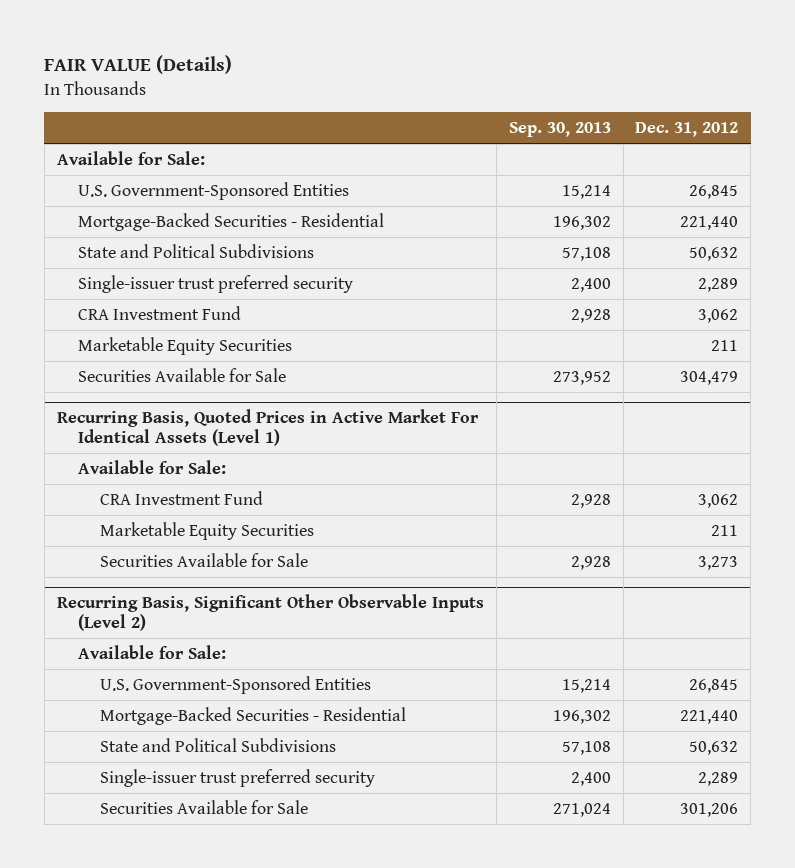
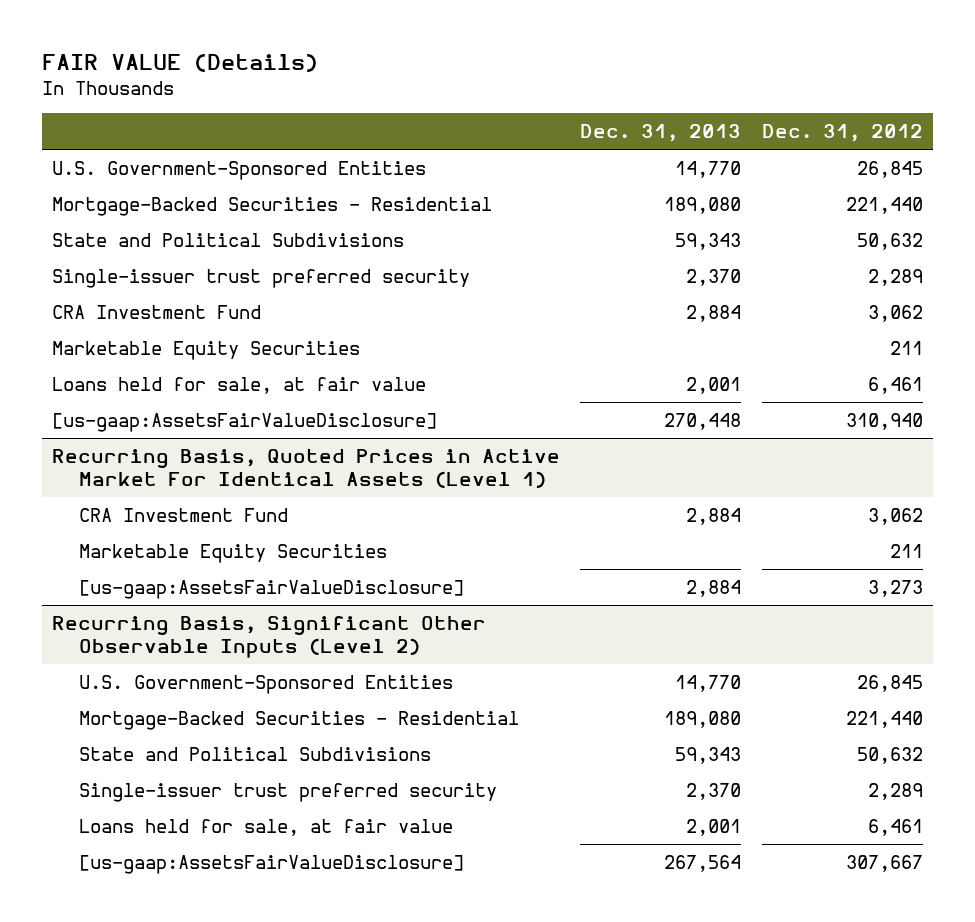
- | Sep. 30, 2013 | Dec. 31, 2012
+ | Dec. 31, 2013 | Dec. 31, 2012
- Available for Sale:
- Securities Available for Sale | 273,952 | 304,479
+ Loans held for sale, at fair value | 2,001 | 6,461
+ [us-gaap:AssetsFairValueDisclosure] | 270,448 | 310,940
@ Recurring Basis, Quoted Prices in Active Market For Identical Assets (Level 1)
- Available for Sale:
- Securities Available for Sale | 2,928 | 3,273
+ [us-gaap:AssetsFairValueDisclosure] | 2,884 | 3,273
@ Recurring Basis, Significant Other Observable Inputs (Level 2)
- Available for Sale:
- Securities Available for Sale | 271,024 | 301,206
+ Loans held for sale, at fair value | 2,001 | 6,461
+ [us-gaap:AssetsFairValueDisclosure] | 267,564 | 307,667

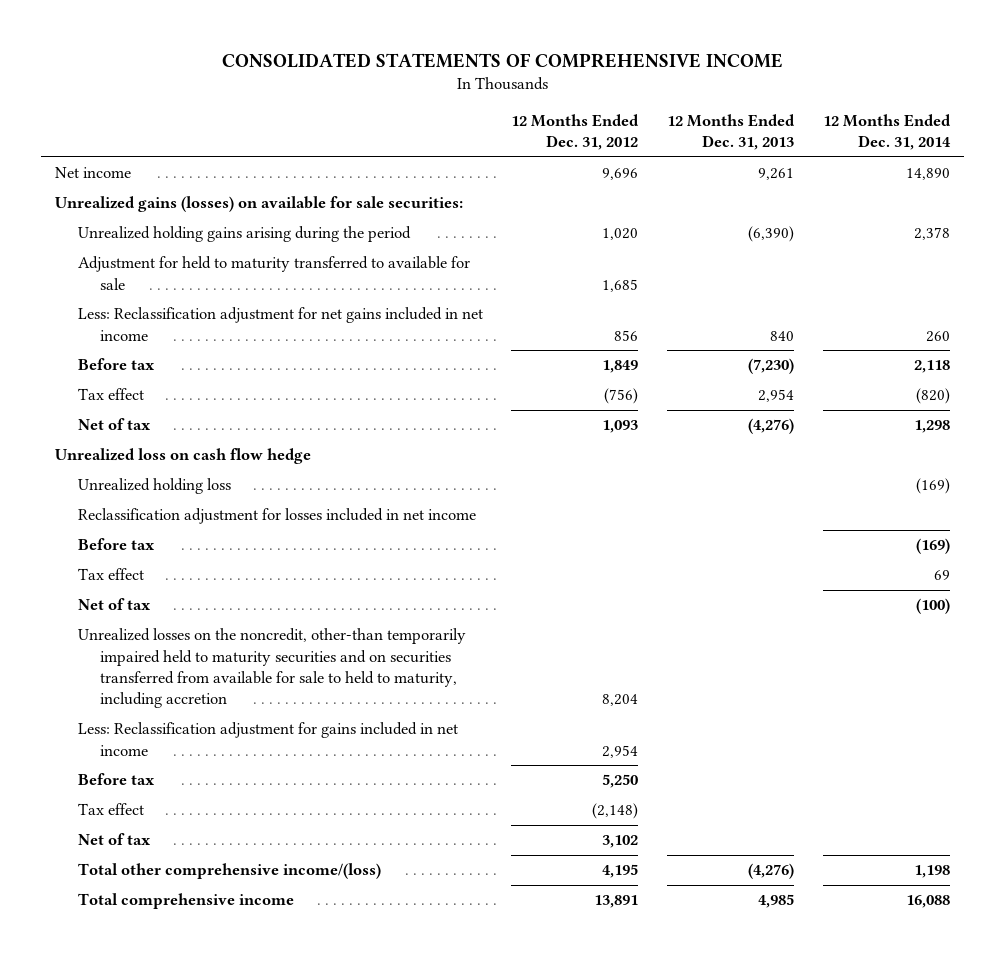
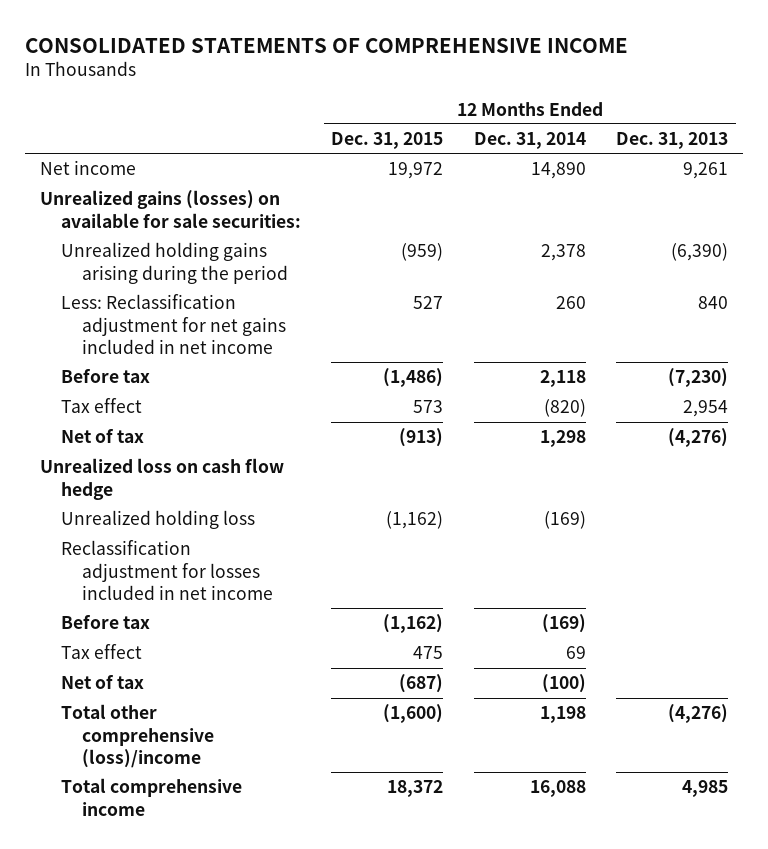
- | 12 Months Ended Dec. 31, 2012 | 12 Months Ended Dec. 31, 2013 | 12 Months Ended Dec. 31, 2014
+ | 12 Months Ended Dec. 31, 2015 | 12 Months Ended Dec. 31, 2014 | 12 Months Ended Dec. 31, 2013
- Adjustment for held to maturity transferred to available for sale | 1,685 | |
- Unrealized losses on the noncredit, other-than temporarily impaired held to maturity securities and on securities transferred from available for sale to held to maturity, including accretion | 8,204 | |
- Less: Reclassification adjustment for gains included in net income | 2,954 | |
- Before tax | 5,250 | |
- Tax effect | (2,148) | |
- Net of tax | 3,102 | |
- Total other comprehensive income/(loss) | 4,195 | (4,276) | 1,198
+ Total other comprehensive (loss)/income | (1,600) | 1,198 | (4,276)

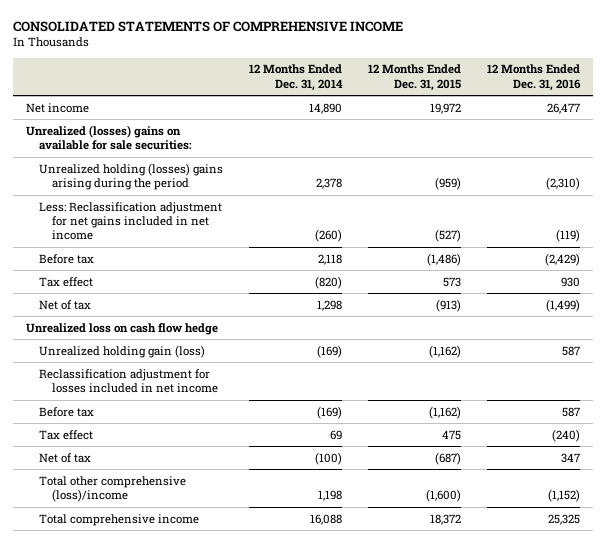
- | 12 Months Ended Dec. 31, 2015 | 12 Months Ended Dec. 31, 2014 | 12 Months Ended Dec. 31, 2013
+ | 12 Months Ended Dec. 31, 2014 | 12 Months Ended Dec. 31, 2015 | 12 Months Ended Dec. 31, 2016
- Unrealized gains (losses) on available for sale securities:
- Unrealized holding gains arising during the period | (959) | 2,378 | (6,390)
- Less: Reclassification adjustment for net gains included in net income | 527 | 260 | 840
+ Unrealized (losses) gains on available for sale securities:
+ Unrealized holding (losses) gains arising during the period | 2,378 | (959) | (2,310)
+ Less: Reclassification adjustment for net gains included in net income | (260) | (527) | (119)
- Unrealized holding loss | (1,162) | (169) |
+ Unrealized holding gain (loss) | (169) | (1,162) | 587

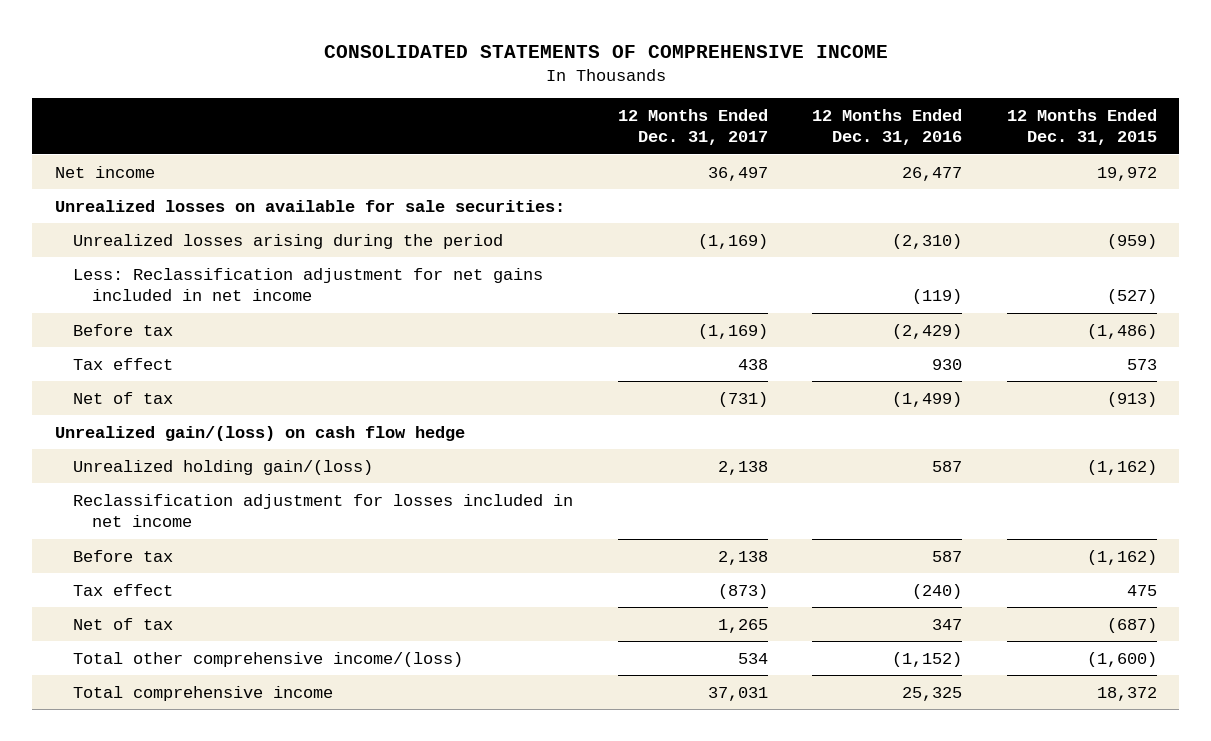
- | 12 Months Ended Dec. 31, 2014 | 12 Months Ended Dec. 31, 2015 | 12 Months Ended Dec. 31, 2016
+ | 12 Months Ended Dec. 31, 2017 | 12 Months Ended Dec. 31, 2016 | 12 Months Ended Dec. 31, 2015
- Unrealized (losses) gains on available for sale securities:
- Unrealized holding (losses) gains arising during the period | 2,378 | (959) | (2,310)
+ Unrealized losses on available for sale securities:
+ Unrealized losses arising during the period | (1,169) | (2,310) | (959)
- Unrealized loss on cash flow hedge
- Unrealized holding gain (loss) | (169) | (1,162) | 587
+ Unrealized gain/(loss) on cash flow hedge
+ Unrealized holding gain/(loss) | 2,138 | 587 | (1,162)
- Total other comprehensive (loss)/income | 1,198 | (1,600) | (1,152)
+ Total other comprehensive income/(loss) | 534 | (1,152) | (1,600)

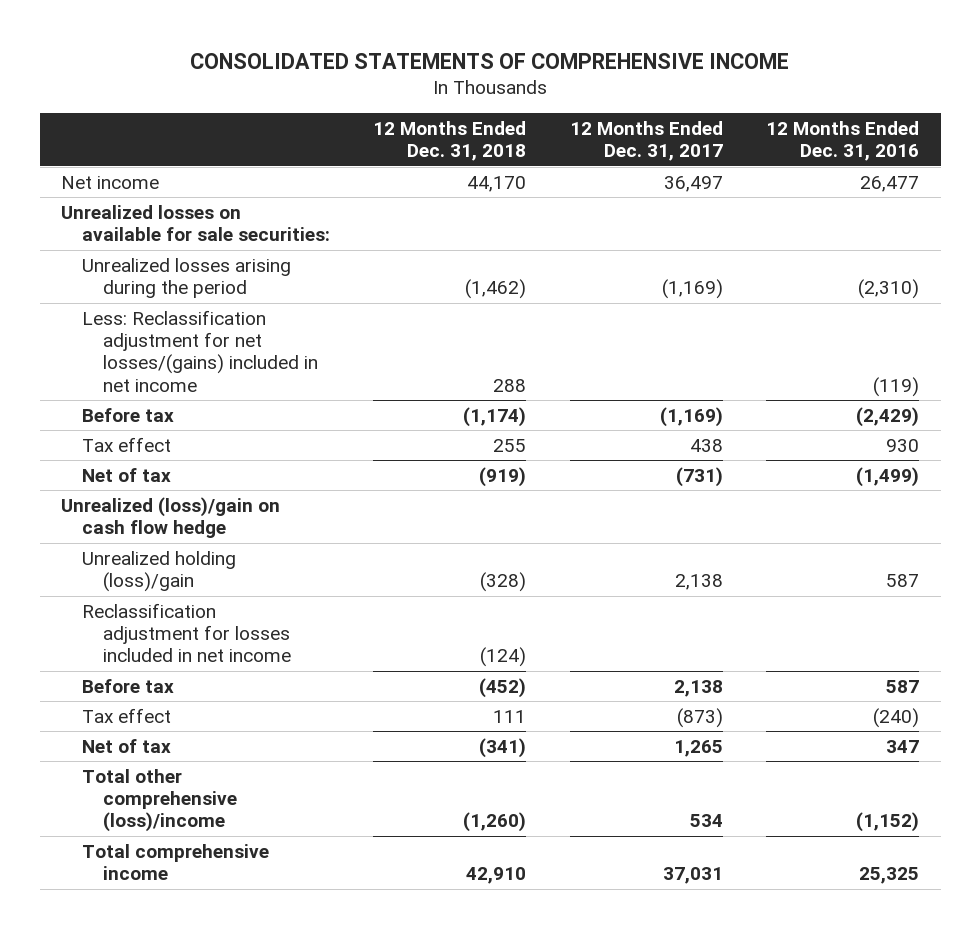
- | 12 Months Ended Dec. 31, 2017 | 12 Months Ended Dec. 31, 2016 | 12 Months Ended Dec. 31, 2015
+ | 12 Months Ended Dec. 31, 2018 | 12 Months Ended Dec. 31, 2017 | 12 Months Ended Dec. 31, 2016
- Less: Reclassification adjustment for net gains included in net income | | (119) | (527)
+ Less: Reclassification adjustment for net losses/(gains) included in net income | 288 | | (119)
- Unrealized gain/(loss) on cash flow hedge
- Unrealized holding gain/(loss) | 2,138 | 587 | (1,162)
+ Unrealized (loss)/gain on cash flow hedge
+ Unrealized holding (loss)/gain | (328) | 2,138 | 587
- Total other comprehensive income/(loss) | 534 | (1,152) | (1,600)
+ Total other comprehensive (loss)/income | (1,260) | 534 | (1,152)

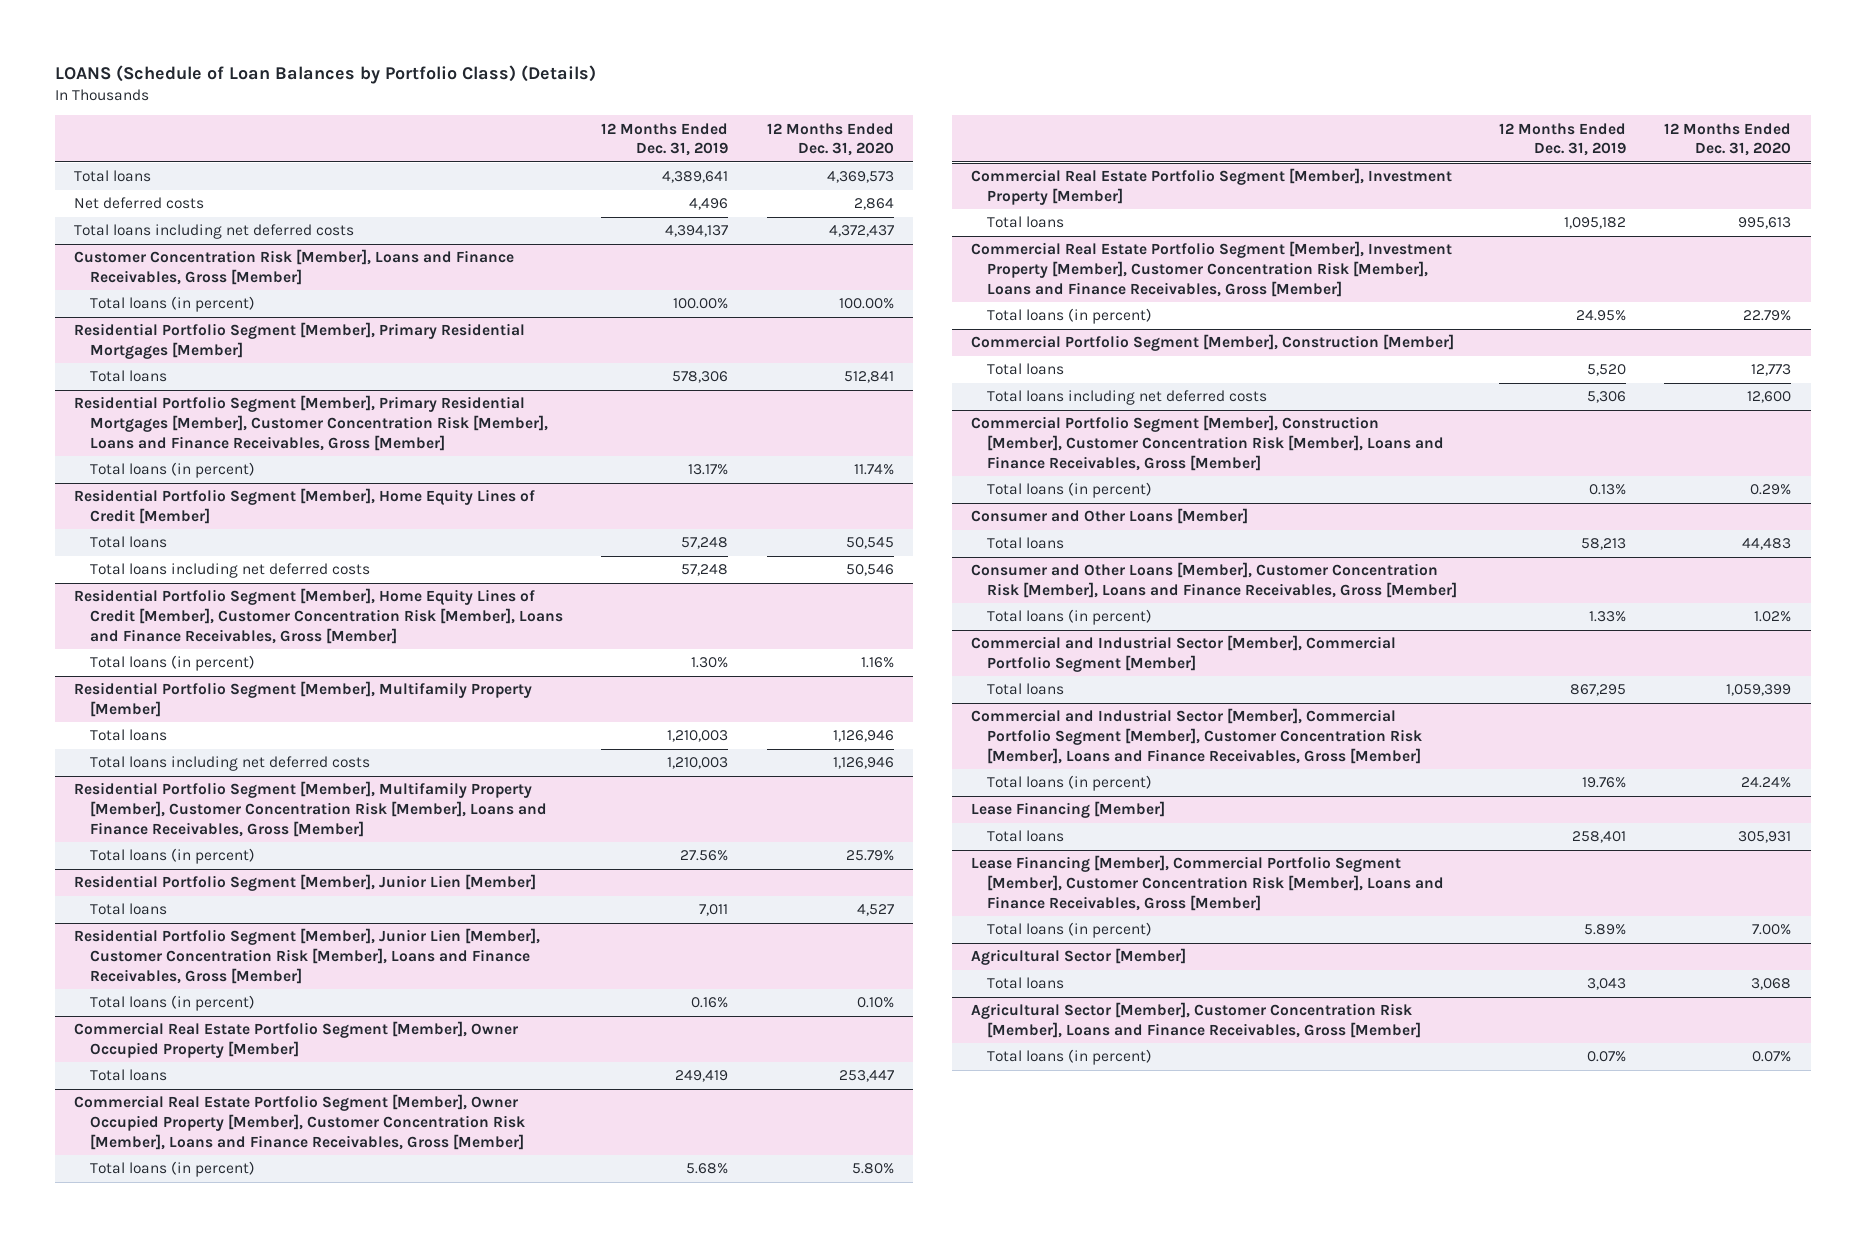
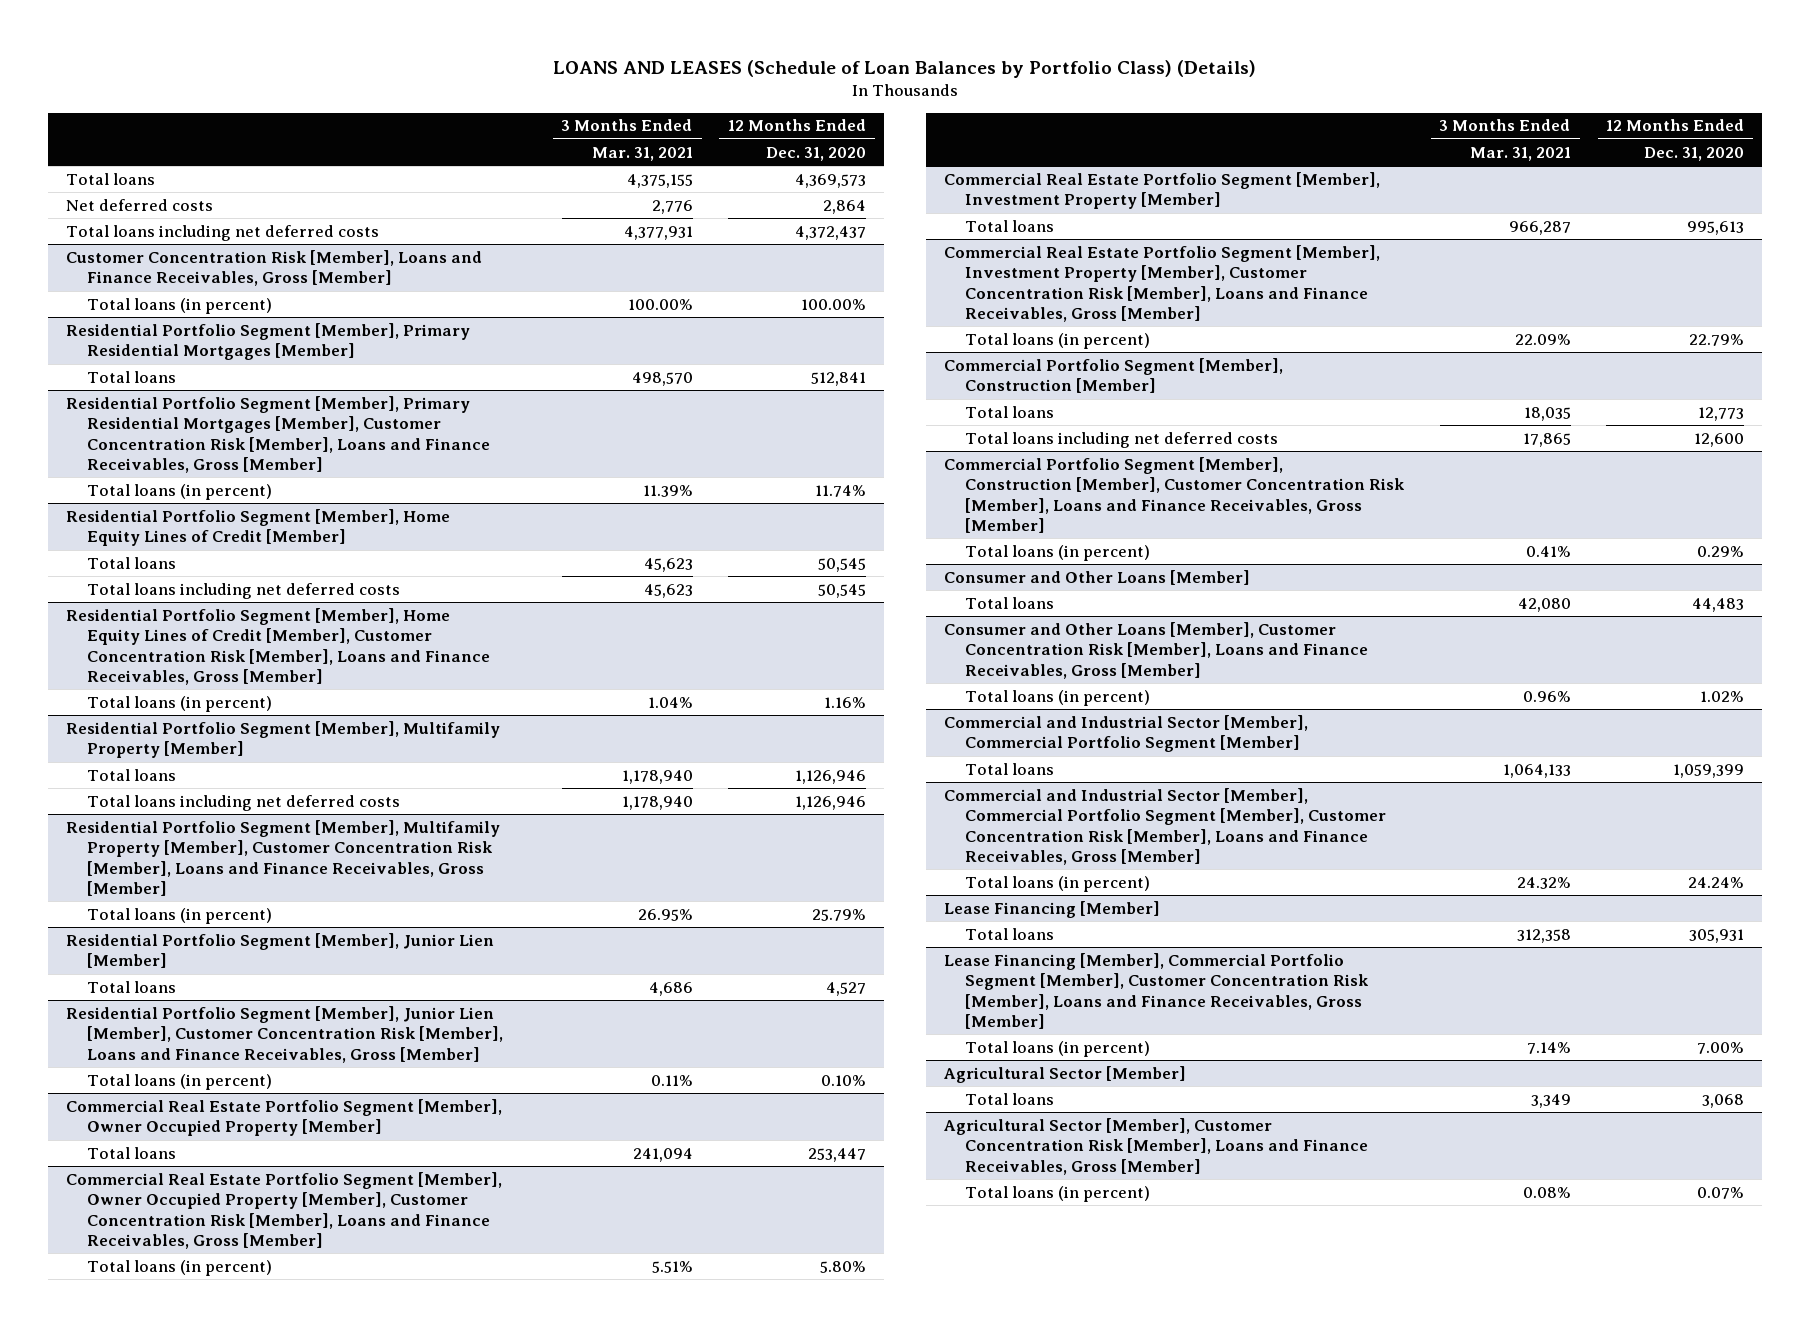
- LOANS (Schedule of Loan Balances by Portfolio Class) (Details)
+ LOANS AND LEASES (Schedule of Loan Balances by Portfolio Class) (Details)
- | 12 Months Ended Dec. 31, 2019 | 12 Months Ended Dec. 31, 2020
+ | 3 Months Ended Mar. 31, 2021 | 12 Months Ended Dec. 31, 2020
@ Residential Portfolio Segment [Member], Home Equity Lines of Credit [Member]
- Total loans including net deferred costs | 57,248 | 50,546
+ Total loans including net deferred costs | 45,623 | 50,545

